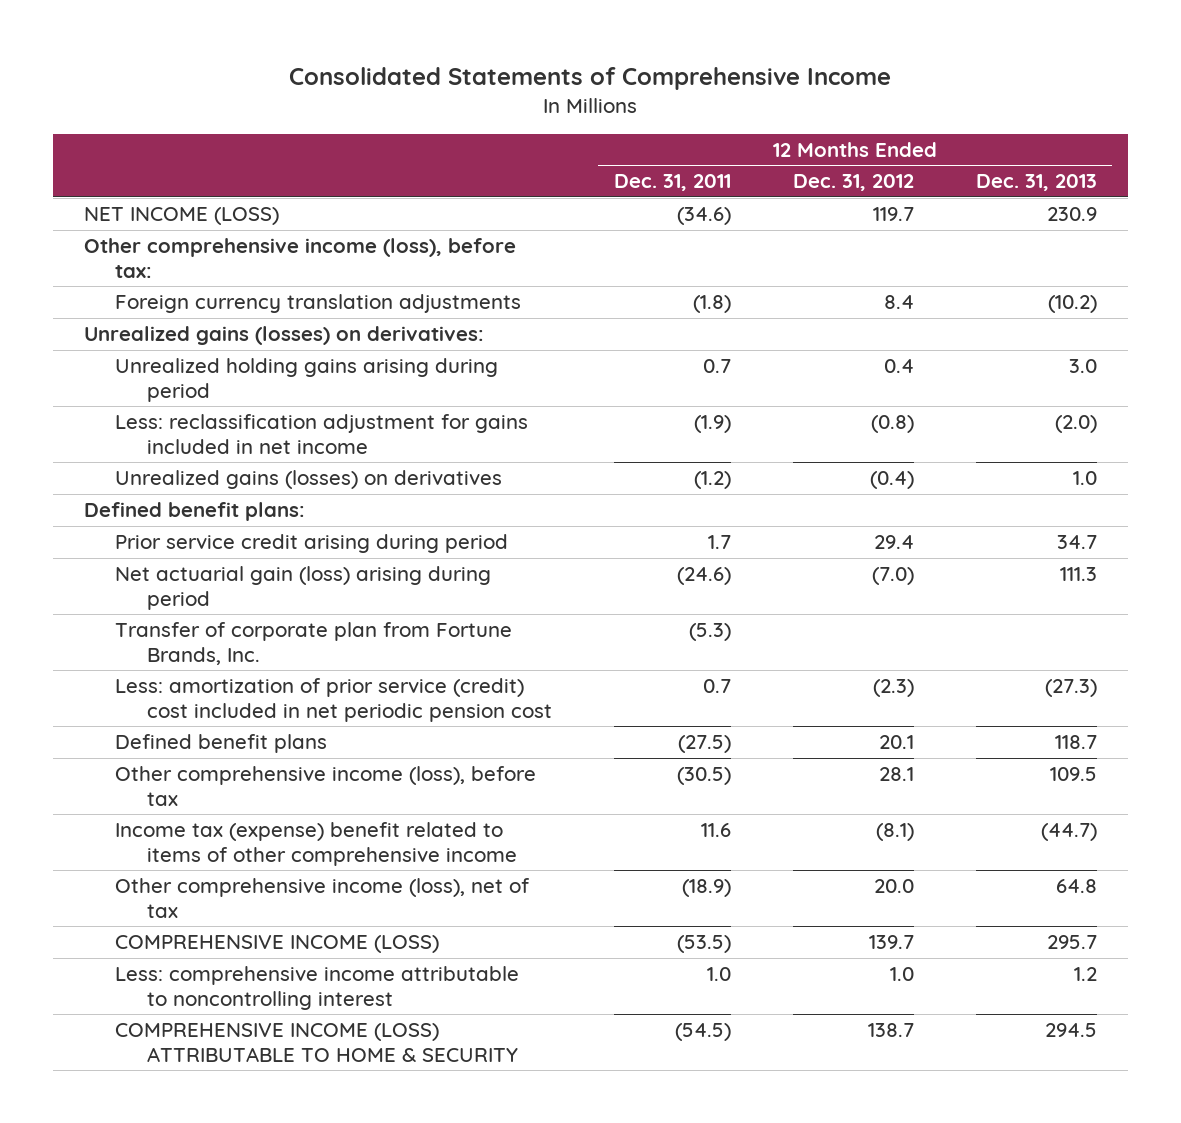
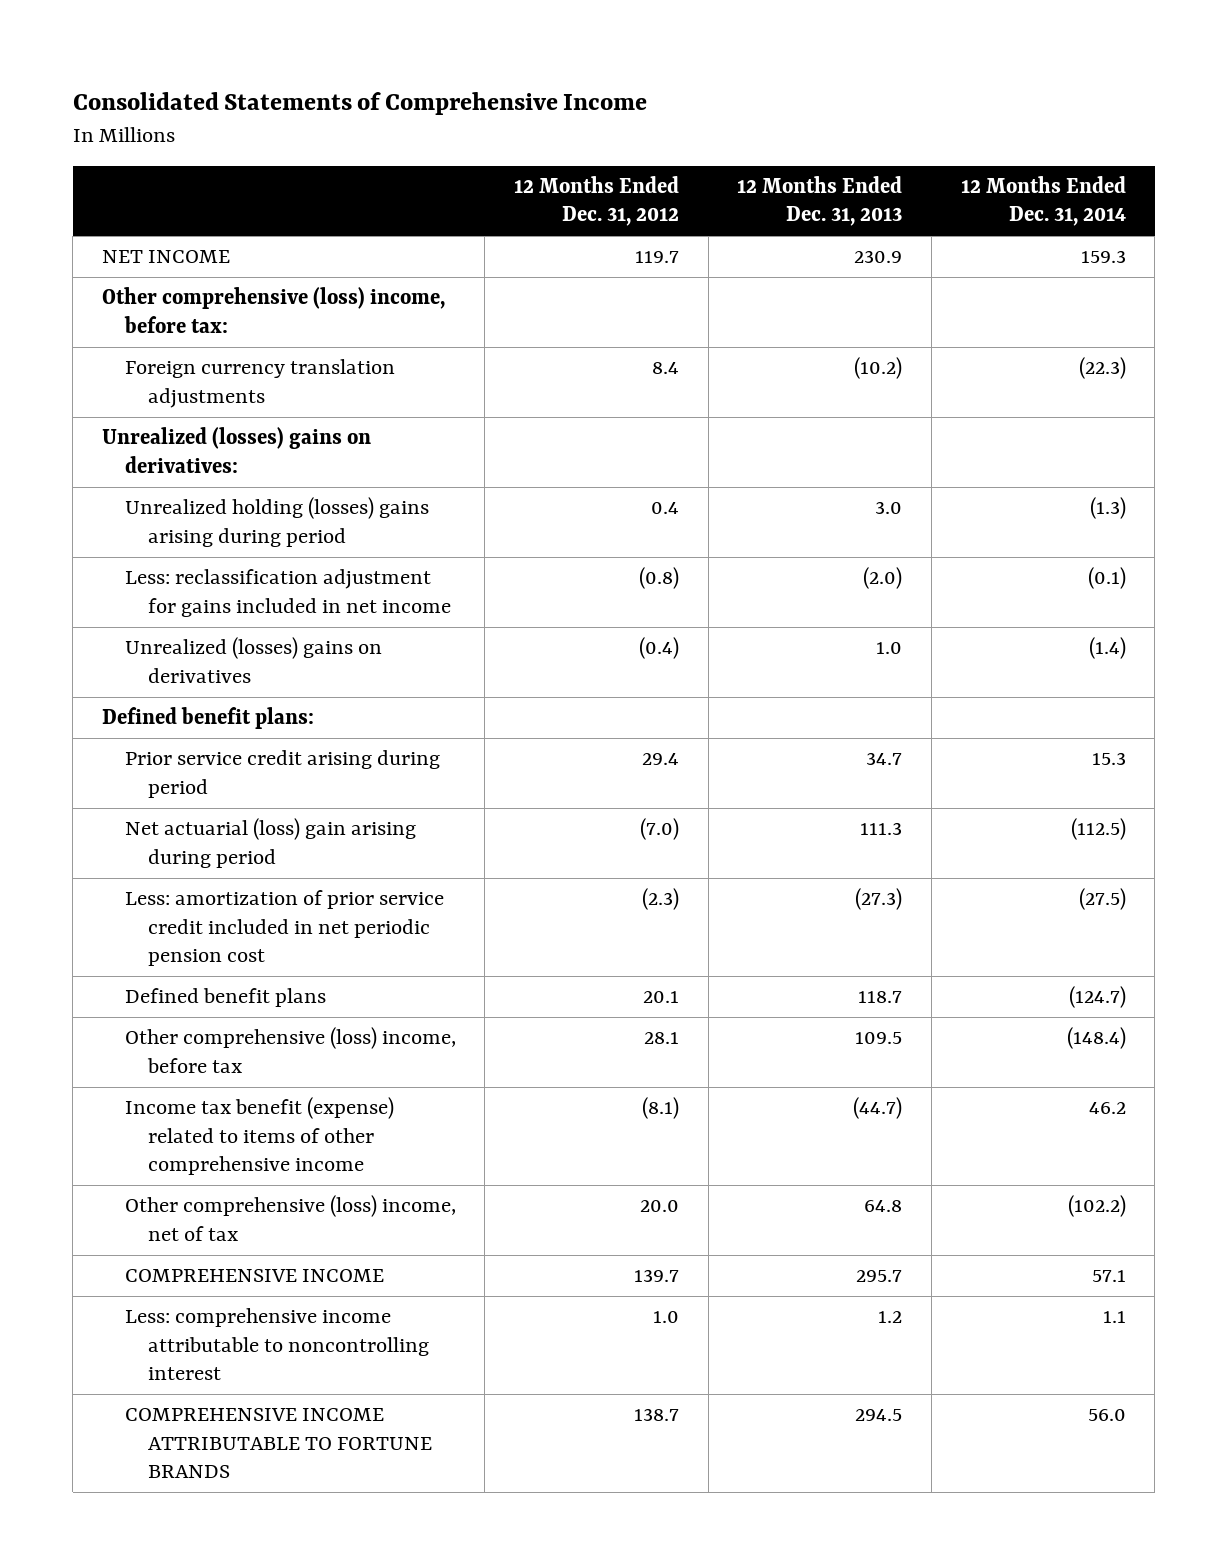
- | 12 Months Ended Dec. 31, 2011 | 12 Months Ended Dec. 31, 2012 | 12 Months Ended Dec. 31, 2013
+ | 12 Months Ended Dec. 31, 2012 | 12 Months Ended Dec. 31, 2013 | 12 Months Ended Dec. 31, 2014
- NET INCOME (LOSS) | (34.6) | 119.7 | 230.9
- Other comprehensive income (loss), before tax:
+ NET INCOME | 119.7 | 230.9 | 159.3
+ Other comprehensive (loss) income, before tax:
- Unrealized gains (losses) on derivatives:
- Unrealized holding gains arising during period | 0.7 | 0.4 | 3.0
+ Unrealized (losses) gains on derivatives:
+ Unrealized holding (losses) gains arising during period | 0.4 | 3.0 | (1.3)
- Unrealized gains (losses) on derivatives | (1.2) | (0.4) | 1.0
+ Unrealized (losses) gains on derivatives | (0.4) | 1.0 | (1.4)
- Net actuarial gain (loss) arising during period | (24.6) | (7.0) | 111.3
- Transfer of corporate plan from Fortune Brands, Inc. | (5.3) | |
- Less: amortization of prior service (credit) cost included in net periodic pension cost | 0.7 | (2.3) | (27.3)
+ Net actuarial (loss) gain arising during period | (7.0) | 111.3 | (112.5)
+ Less: amortization of prior service credit included in net periodic pension cost | (2.3) | (27.3) | (27.5)
- Other comprehensive income (loss), before tax | (30.5) | 28.1 | 109.5
- Income tax (expense) benefit related to items of other comprehensive income | 11.6 | (8.1) | (44.7)
- Other comprehensive income (loss), net of tax | (18.9) | 20.0 | 64.8
- COMPREHENSIVE INCOME (LOSS) | (53.5) | 139.7 | 295.7
+ Other comprehensive (loss) income, before tax | 28.1 | 109.5 | (148.4)
+ Income tax benefit (expense) related to items of other comprehensive income | (8.1) | (44.7) | 46.2
+ Other comprehensive (loss) income, net of tax | 20.0 | 64.8 | (102.2)
+ COMPREHENSIVE INCOME | 139.7 | 295.7 | 57.1
- COMPREHENSIVE INCOME (LOSS) ATTRIBUTABLE TO HOME & SECURITY | (54.5) | 138.7 | 294.5
+ COMPREHENSIVE INCOME ATTRIBUTABLE TO FORTUNE BRANDS | 138.7 | 294.5 | 56.0

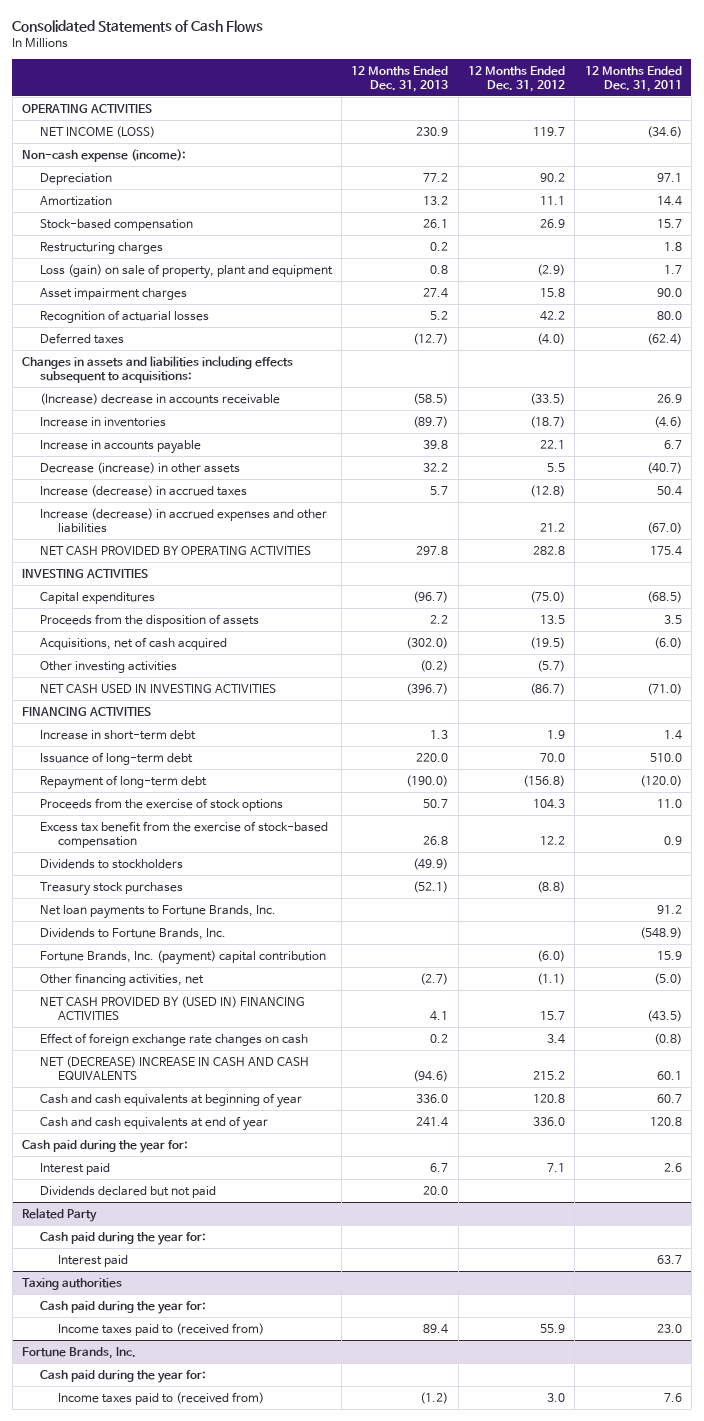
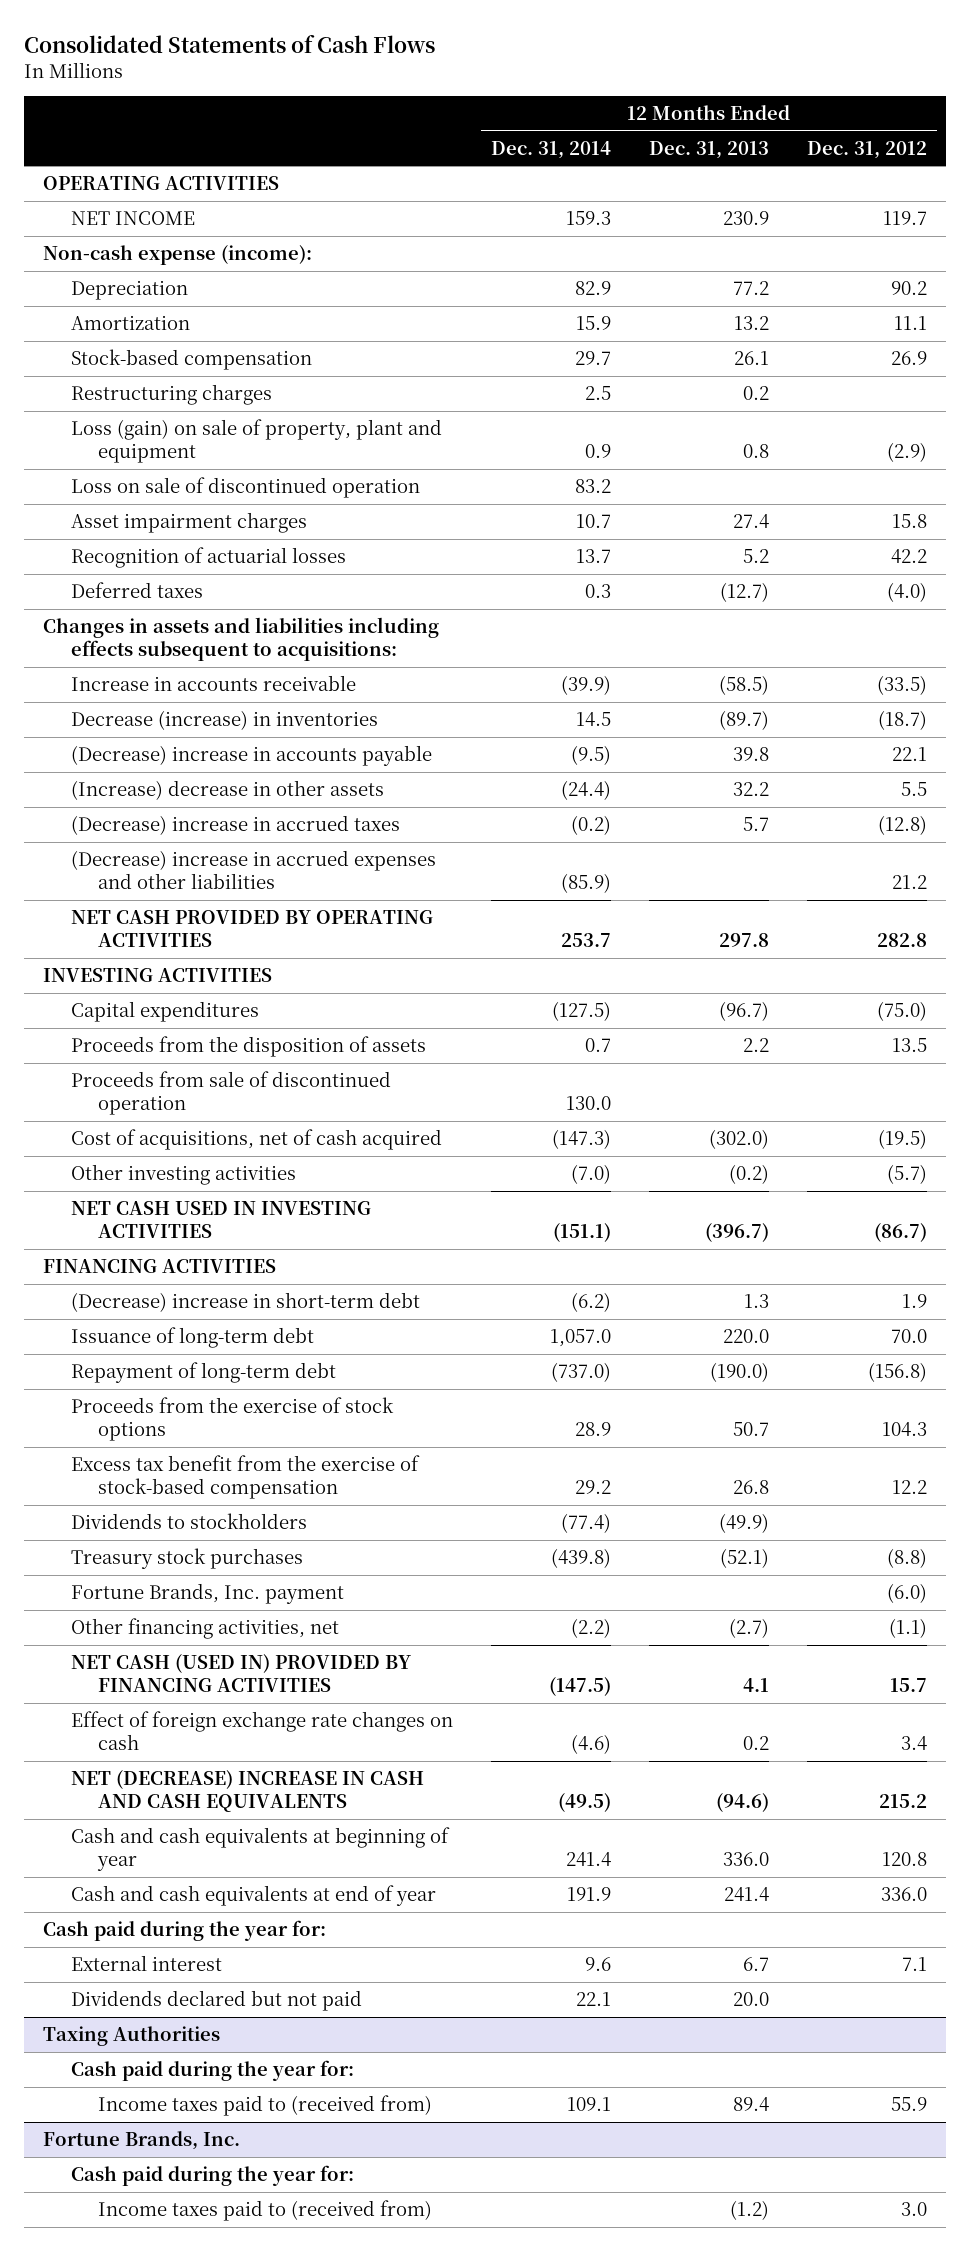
- | 12 Months Ended Dec. 31, 2013 | 12 Months Ended Dec. 31, 2012 | 12 Months Ended Dec. 31, 2011
+ | 12 Months Ended Dec. 31, 2014 | 12 Months Ended Dec. 31, 2013 | 12 Months Ended Dec. 31, 2012
- NET INCOME (LOSS) | 230.9 | 119.7 | (34.6)
+ NET INCOME | 159.3 | 230.9 | 119.7
+ Loss on sale of discontinued operation | 83.2 | |
- (Increase) decrease in accounts receivable | (58.5) | (33.5) | 26.9
- Increase in inventories | (89.7) | (18.7) | (4.6)
- Increase in accounts payable | 39.8 | 22.1 | 6.7
- Decrease (increase) in other assets | 32.2 | 5.5 | (40.7)
- Increase (decrease) in accrued taxes | 5.7 | (12.8) | 50.4
- Increase (decrease) in accrued expenses and other liabilities | | 21.2 | (67.0)
+ Increase in accounts receivable | (39.9) | (58.5) | (33.5)
+ Decrease (increase) in inventories | 14.5 | (89.7) | (18.7)
+ (Decrease) increase in accounts payable | (9.5) | 39.8 | 22.1
+ (Increase) decrease in other assets | (24.4) | 32.2 | 5.5
+ (Decrease) increase in accrued taxes | (0.2) | 5.7 | (12.8)
+ (Decrease) increase in accrued expenses and other liabilities | (85.9) | | 21.2
- Acquisitions, net of cash acquired | (302.0) | (19.5) | (6.0)
+ Proceeds from sale of discontinued operation | 130.0 | |
+ Cost of acquisitions, net of cash acquired | (147.3) | (302.0) | (19.5)
- Increase in short-term debt | 1.3 | 1.9 | 1.4
+ (Decrease) increase in short-term debt | (6.2) | 1.3 | 1.9
- Net loan payments to Fortune Brands, Inc. | | | 91.2
- Dividends to Fortune Brands, Inc. | | | (548.9)
- Fortune Brands, Inc. (payment) capital contribution | | (6.0) | 15.9
+ Fortune Brands, Inc. payment | | | (6.0)
- NET CASH PROVIDED BY (USED IN) FINANCING ACTIVITIES | 4.1 | 15.7 | (43.5)
+ NET CASH (USED IN) PROVIDED BY FINANCING ACTIVITIES | (147.5) | 4.1 | 15.7
- Interest paid | 6.7 | 7.1 | 2.6
+ External interest | 9.6 | 6.7 | 7.1
- Related Party
- Cash paid during the year for:
- Interest paid | | | 63.7
- Taxing authorities
+ Taxing Authorities

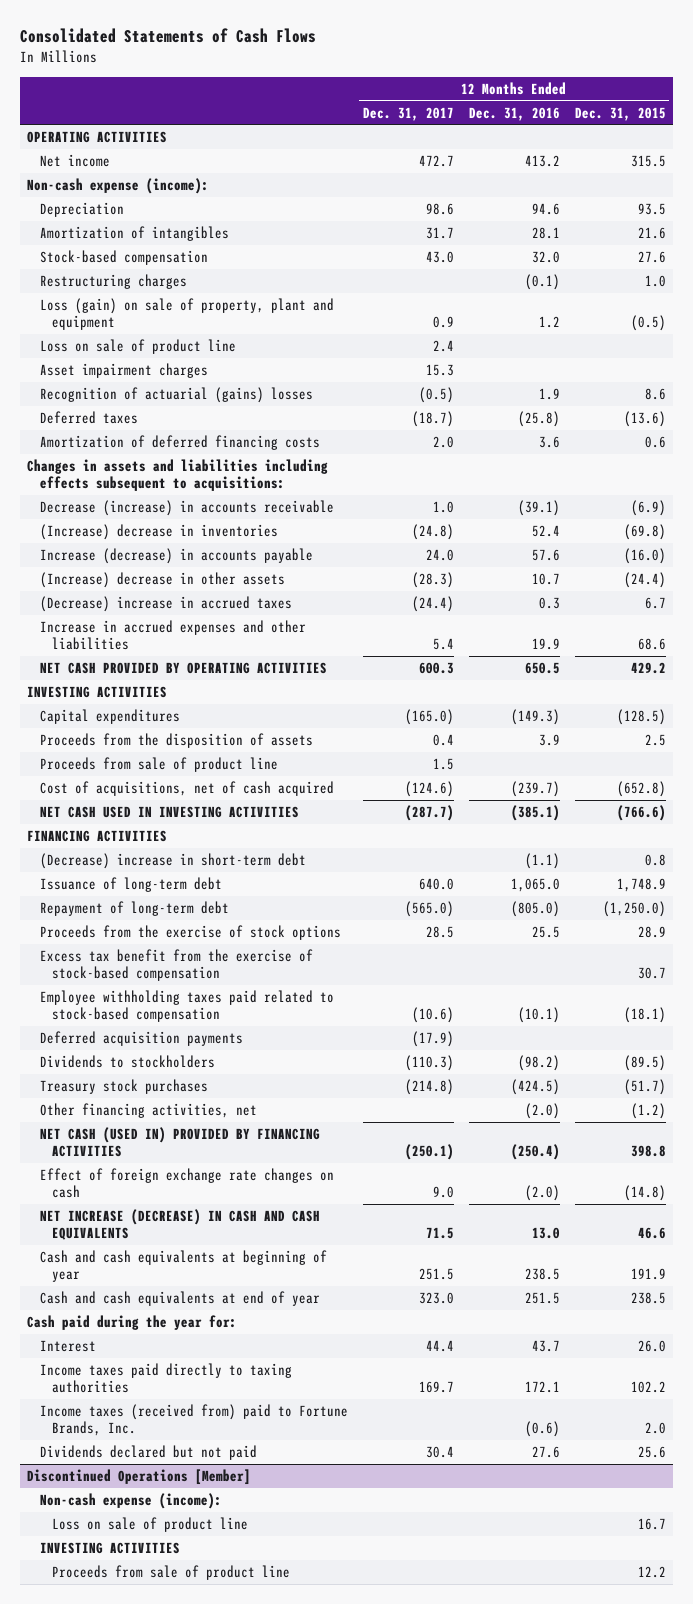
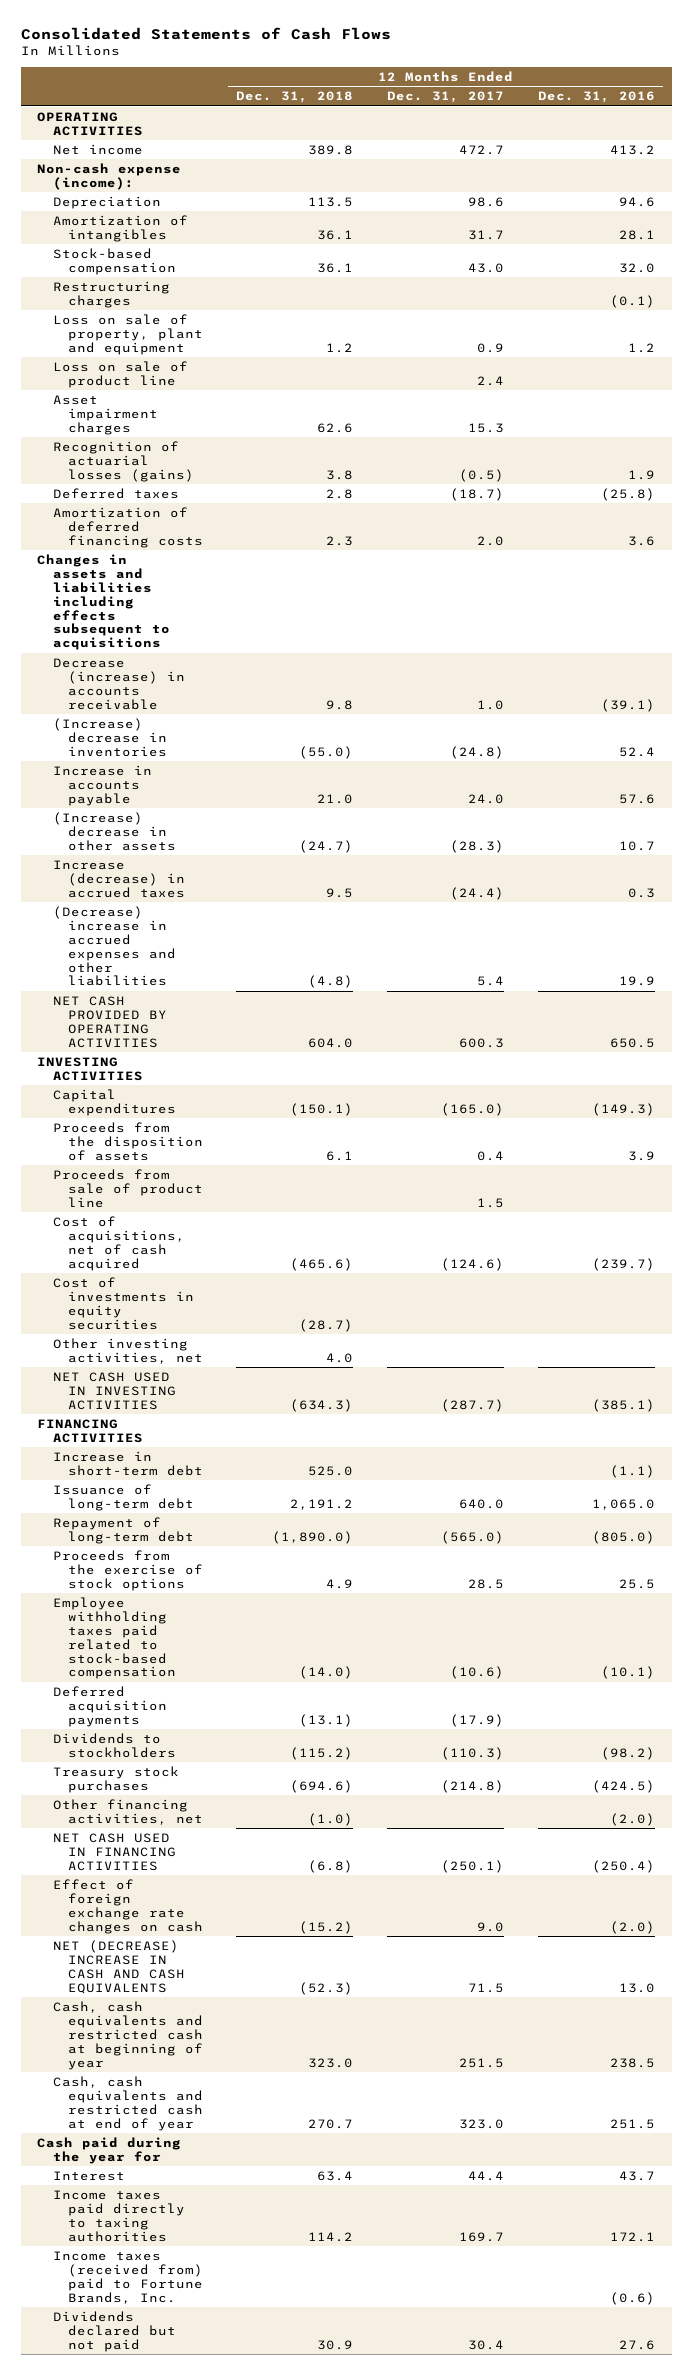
- | 12 Months Ended Dec. 31, 2017 | 12 Months Ended Dec. 31, 2016 | 12 Months Ended Dec. 31, 2015
+ | 12 Months Ended Dec. 31, 2018 | 12 Months Ended Dec. 31, 2017 | 12 Months Ended Dec. 31, 2016
- Loss (gain) on sale of property, plant and equipment | 0.9 | 1.2 | (0.5)
+ Loss on sale of property, plant and equipment | 1.2 | 0.9 | 1.2
- Recognition of actuarial (gains) losses | (0.5) | 1.9 | 8.6
+ Recognition of actuarial losses (gains) | 3.8 | (0.5) | 1.9
- Changes in assets and liabilities including effects subsequent to acquisitions:
+ Changes in assets and liabilities including effects subsequent to acquisitions
- Increase (decrease) in accounts payable | 24.0 | 57.6 | (16.0)
+ Increase in accounts payable | 21.0 | 24.0 | 57.6
- (Decrease) increase in accrued taxes | (24.4) | 0.3 | 6.7
- Increase in accrued expenses and other liabilities | 5.4 | 19.9 | 68.6
+ Increase (decrease) in accrued taxes | 9.5 | (24.4) | 0.3
+ (Decrease) increase in accrued expenses and other liabilities | (4.8) | 5.4 | 19.9
+ Cost of investments in equity securities | (28.7) | |
+ Other investing activities, net | 4.0 | |
- (Decrease) increase in short-term debt | | (1.1) | 0.8
+ Increase in short-term debt | 525.0 | | (1.1)
- Excess tax benefit from the exercise of stock-based compensation | | | 30.7
- NET CASH (USED IN) PROVIDED BY FINANCING ACTIVITIES | (250.1) | (250.4) | 398.8
+ NET CASH USED IN FINANCING ACTIVITIES | (6.8) | (250.1) | (250.4)
- NET INCREASE (DECREASE) IN CASH AND CASH EQUIVALENTS | 71.5 | 13.0 | 46.6
- Cash and cash equivalents at beginning of year | 251.5 | 238.5 | 191.9
- Cash and cash equivalents at end of year | 323.0 | 251.5 | 238.5
- Cash paid during the year for:
+ NET (DECREASE) INCREASE IN CASH AND CASH EQUIVALENTS | (52.3) | 71.5 | 13.0
+ Cash, cash equivalents and restricted cash at beginning of year | 323.0 | 251.5 | 238.5
+ Cash, cash equivalents and restricted cash at end of year | 270.7 | 323.0 | 251.5
+ Cash paid during the year for
- Discontinued Operations [Member]
- Non-cash expense (income):
- Loss on sale of product line | | | 16.7
- INVESTING ACTIVITIES
- Proceeds from sale of product line | | | 12.2

